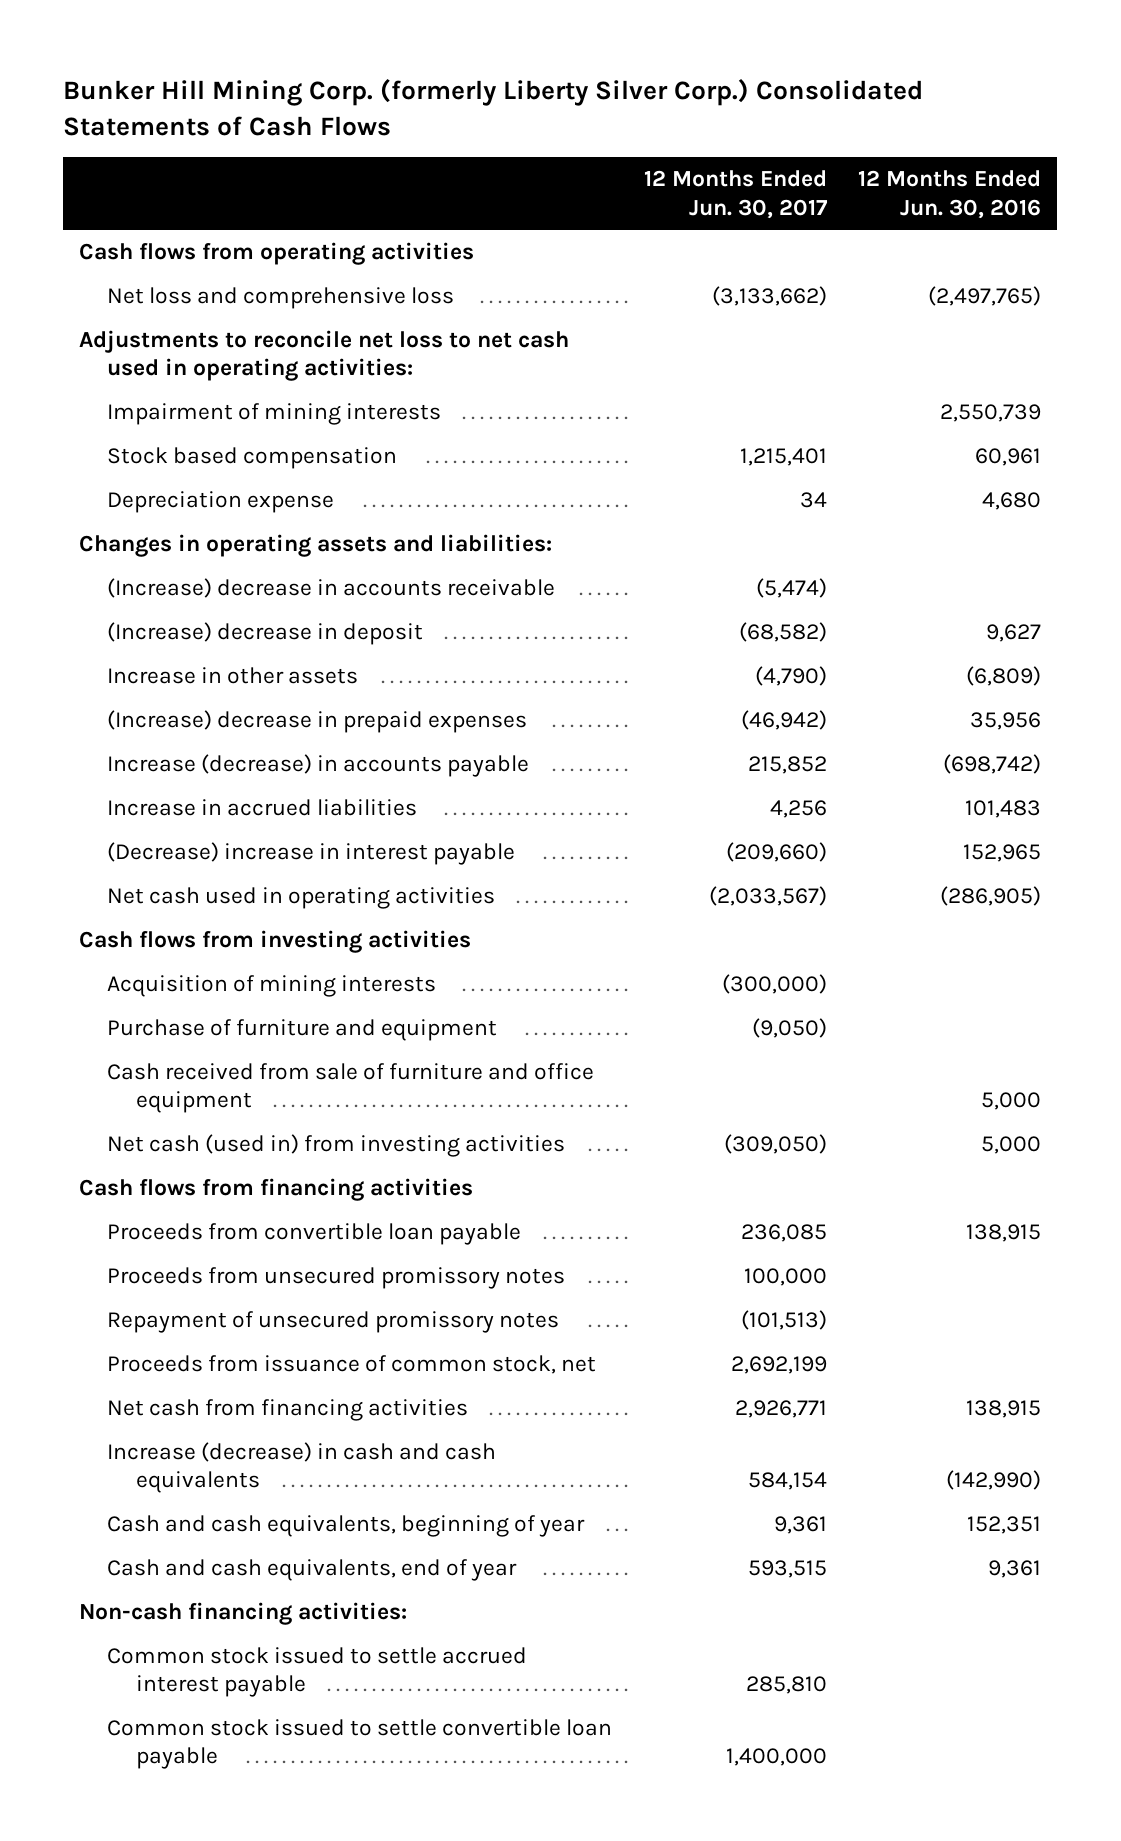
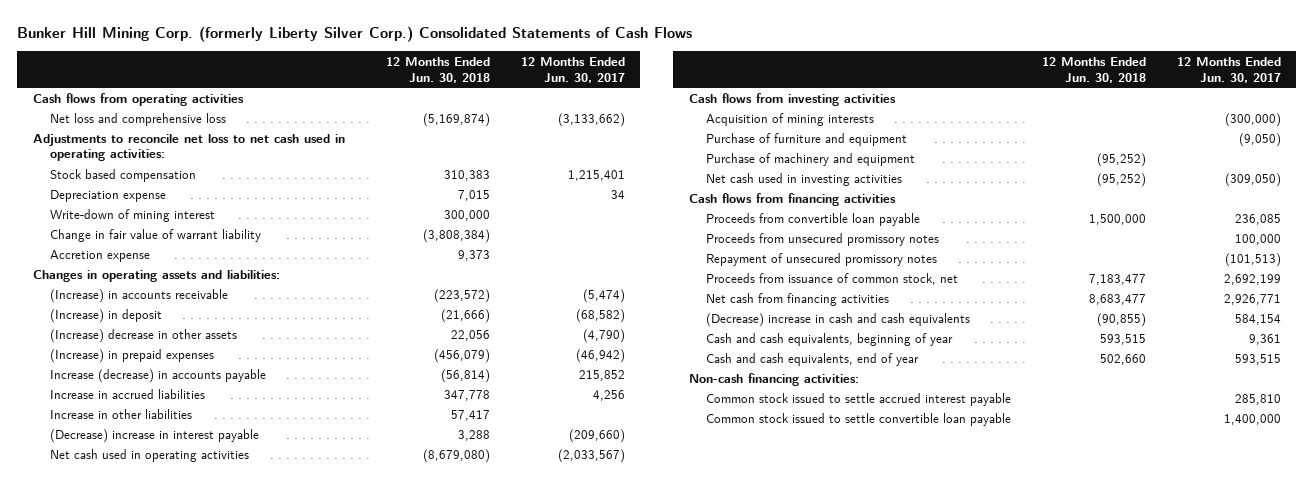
- | 12 Months Ended Jun. 30, 2017 | 12 Months Ended Jun. 30, 2016
+ | 12 Months Ended Jun. 30, 2018 | 12 Months Ended Jun. 30, 2017
- Impairment of mining interests | | 2,550,739
+ Write-down of mining interest | 300,000 |
+ Change in fair value of warrant liability | (3,808,384) |
+ Accretion expense | 9,373 |
- (Increase) decrease in accounts receivable | (5,474) |
- (Increase) decrease in deposit | (68,582) | 9,627
- Increase in other assets | (4,790) | (6,809)
- (Increase) decrease in prepaid expenses | (46,942) | 35,956
+ (Increase) in accounts receivable | (223,572) | (5,474)
+ (Increase) in deposit | (21,666) | (68,582)
+ (Increase) decrease in other assets | 22,056 | (4,790)
+ (Increase) in prepaid expenses | (456,079) | (46,942)
+ Increase in other liabilities | 57,417 |
- Cash received from sale of furniture and office equipment | | 5,000
- Net cash (used in) from investing activities | (309,050) | 5,000
+ Purchase of machinery and equipment | (95,252) |
+ Net cash used in investing activities | (95,252) | (309,050)
- Increase (decrease) in cash and cash equivalents | 584,154 | (142,990)
+ (Decrease) increase in cash and cash equivalents | (90,855) | 584,154

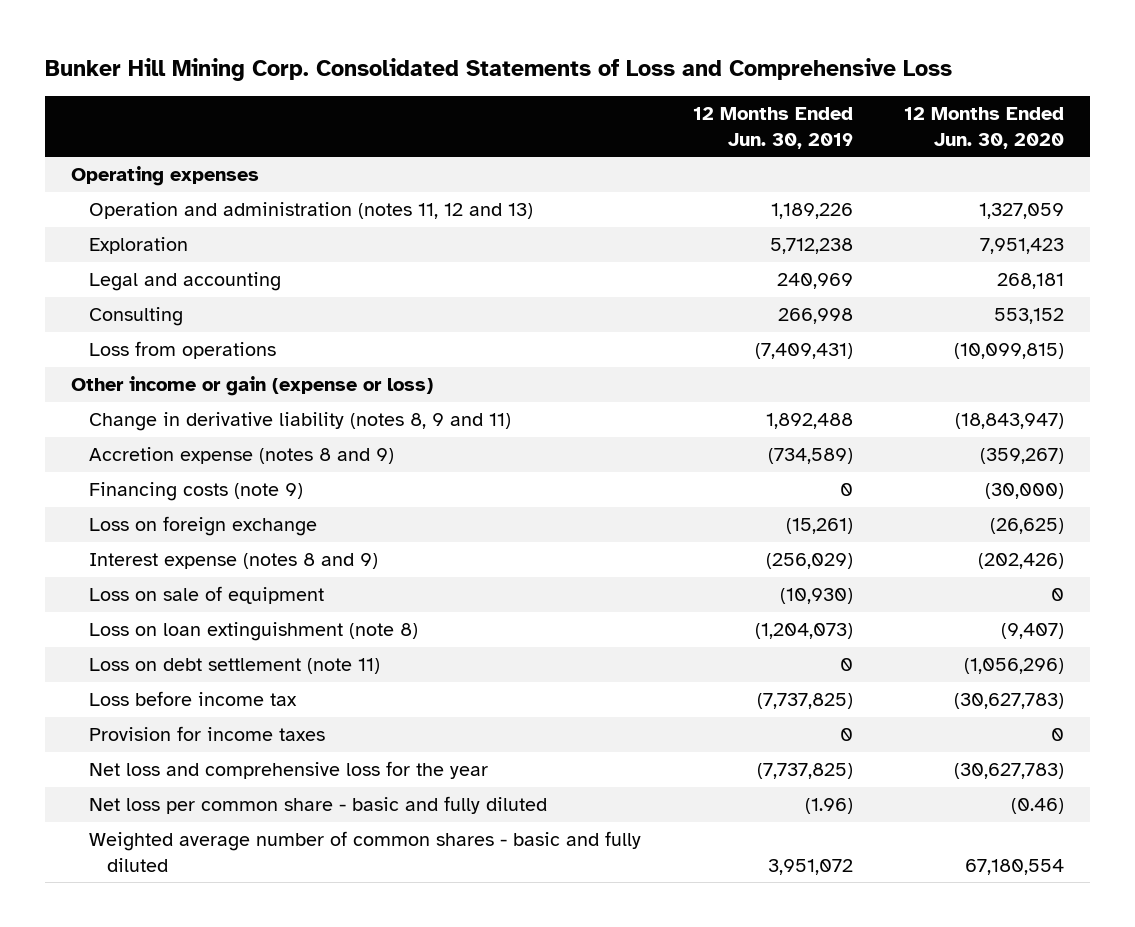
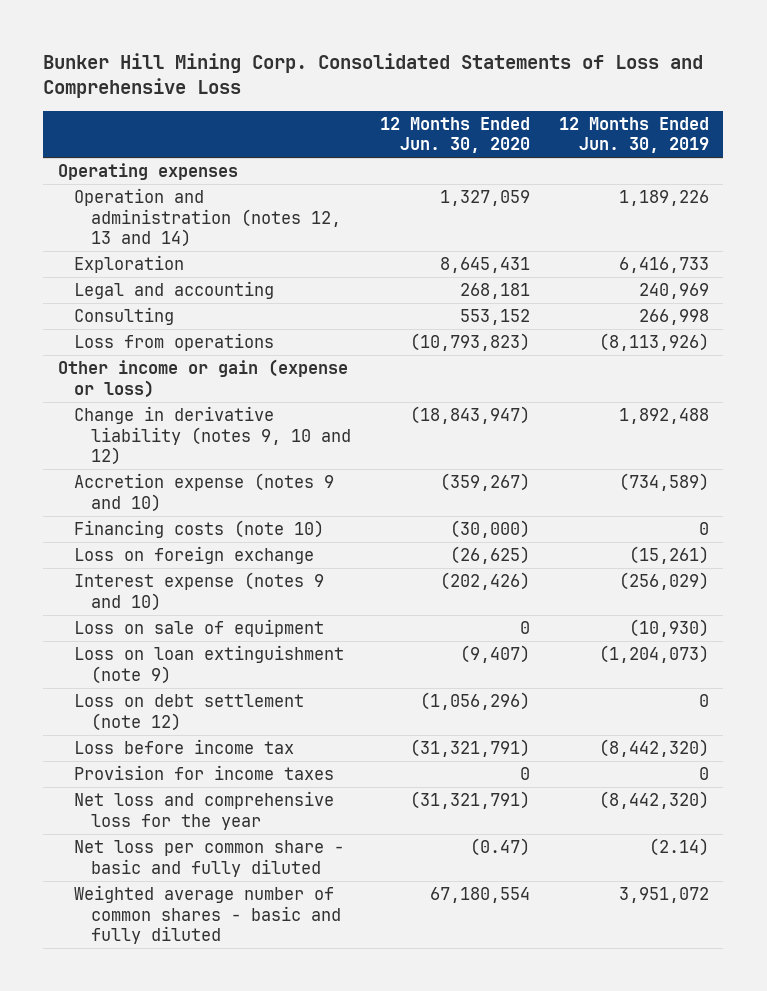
- | 12 Months Ended Jun. 30, 2019 | 12 Months Ended Jun. 30, 2020
+ | 12 Months Ended Jun. 30, 2020 | 12 Months Ended Jun. 30, 2019
- Operation and administration (notes 11, 12 and 13) | 1,189,226 | 1,327,059
- Exploration | 5,712,238 | 7,951,423
+ Operation and administration (notes 12, 13 and 14) | 1,327,059 | 1,189,226
+ Exploration | 8,645,431 | 6,416,733
- Loss from operations | (7,409,431) | (10,099,815)
+ Loss from operations | (10,793,823) | (8,113,926)
- Change in derivative liability (notes 8, 9 and 11) | 1,892,488 | (18,843,947)
- Accretion expense (notes 8 and 9) | (734,589) | (359,267)
- Financing costs (note 9) | 0 | (30,000)
+ Change in derivative liability (notes 9, 10 and 12) | (18,843,947) | 1,892,488
+ Accretion expense (notes 9 and 10) | (359,267) | (734,589)
+ Financing costs (note 10) | (30,000) | 0
- Interest expense (notes 8 and 9) | (256,029) | (202,426)
+ Interest expense (notes 9 and 10) | (202,426) | (256,029)
- Loss on loan extinguishment (note 8) | (1,204,073) | (9,407)
- Loss on debt settlement (note 11) | 0 | (1,056,296)
- Loss before income tax | (7,737,825) | (30,627,783)
+ Loss on loan extinguishment (note 9) | (9,407) | (1,204,073)
+ Loss on debt settlement (note 12) | (1,056,296) | 0
+ Loss before income tax | (31,321,791) | (8,442,320)
- Net loss and comprehensive loss for the year | (7,737,825) | (30,627,783)
- Net loss per common share - basic and fully diluted | (1.96) | (0.46)
+ Net loss and comprehensive loss for the year | (31,321,791) | (8,442,320)
+ Net loss per common share - basic and fully diluted | (0.47) | (2.14)

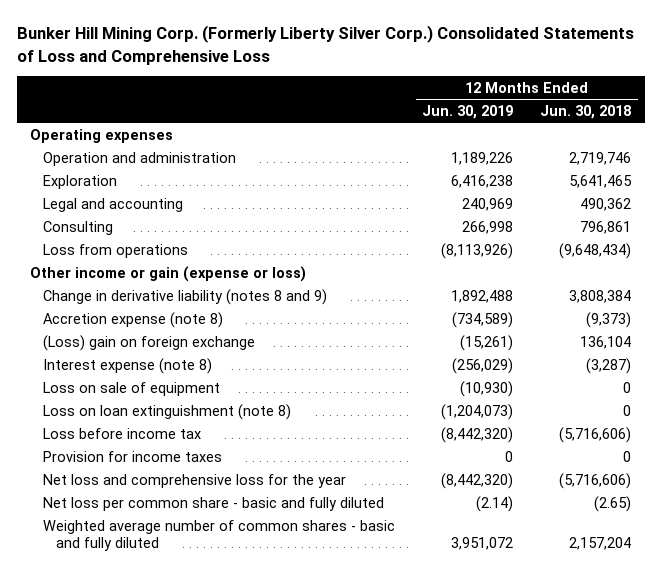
- Bunker Hill Mining Corp. Consolidated Statements of Loss and Comprehensive Loss
+ Bunker Hill Mining Corp. (Formerly Liberty Silver Corp.) Consolidated Statements of Loss and Comprehensive Loss
- | 12 Months Ended Jun. 30, 2020 | 12 Months Ended Jun. 30, 2019
+ | 12 Months Ended Jun. 30, 2019 | 12 Months Ended Jun. 30, 2018
- Operation and administration (notes 12, 13 and 14) | 1,327,059 | 1,189,226
- Exploration | 8,645,431 | 6,416,733
+ Operation and administration | 1,189,226 | 2,719,746
+ Exploration | 6,416,238 | 5,641,465
- Change in derivative liability (notes 9, 10 and 12) | (18,843,947) | 1,892,488
- Accretion expense (notes 9 and 10) | (359,267) | (734,589)
- Financing costs (note 10) | (30,000) | 0
- Loss on foreign exchange | (26,625) | (15,261)
- Interest expense (notes 9 and 10) | (202,426) | (256,029)
+ Change in derivative liability (notes 8 and 9) | 1,892,488 | 3,808,384
+ Accretion expense (note 8) | (734,589) | (9,373)
+ (Loss) gain on foreign exchange | (15,261) | 136,104
+ Interest expense (note 8) | (256,029) | (3,287)
- Loss on loan extinguishment (note 9) | (9,407) | (1,204,073)
- Loss on debt settlement (note 12) | (1,056,296) | 0
+ Loss on loan extinguishment (note 8) | (1,204,073) | 0

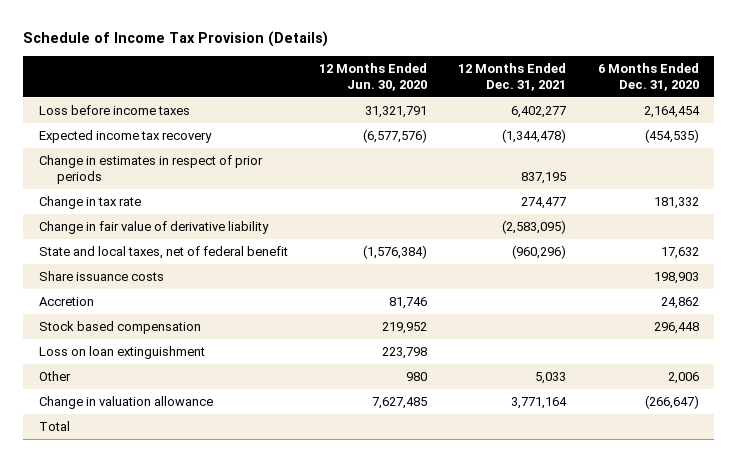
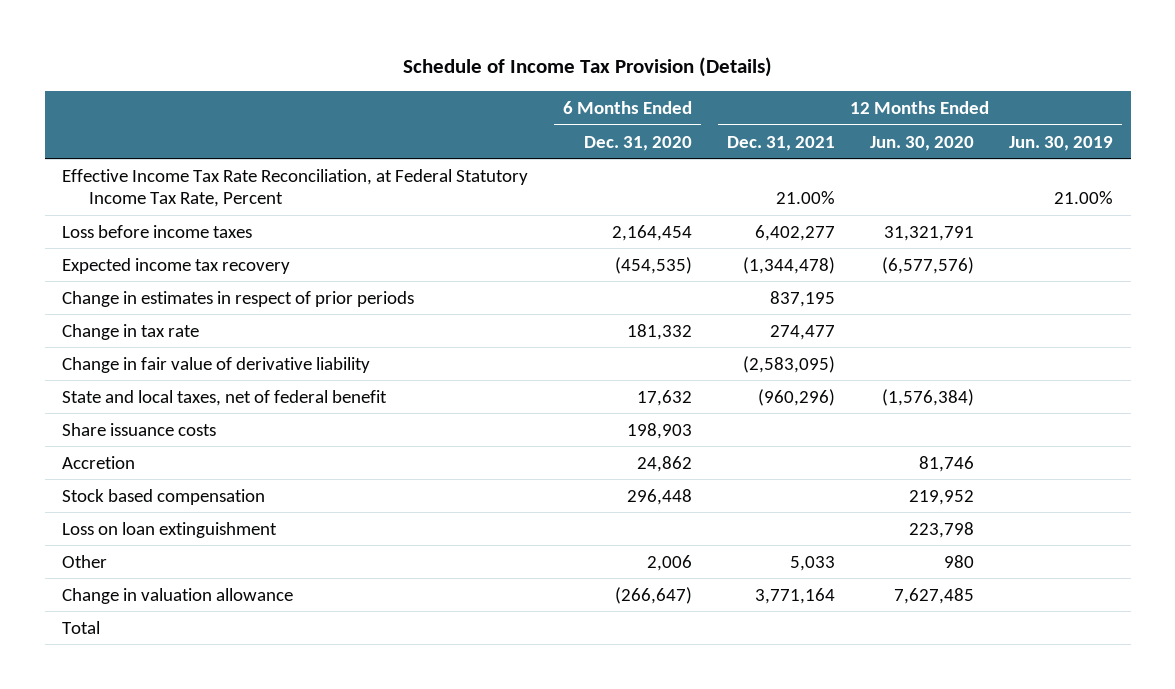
- | 12 Months Ended Jun. 30, 2020 | 12 Months Ended Dec. 31, 2021 | 6 Months Ended Dec. 31, 2020
+ | 6 Months Ended Dec. 31, 2020 | 12 Months Ended Dec. 31, 2021 | 12 Months Ended Jun. 30, 2020 | 12 Months Ended Jun. 30, 2019
+ Effective Income Tax Rate Reconciliation, at Federal Statutory Income Tax Rate, Percent | | 21.00% | | 21.00%

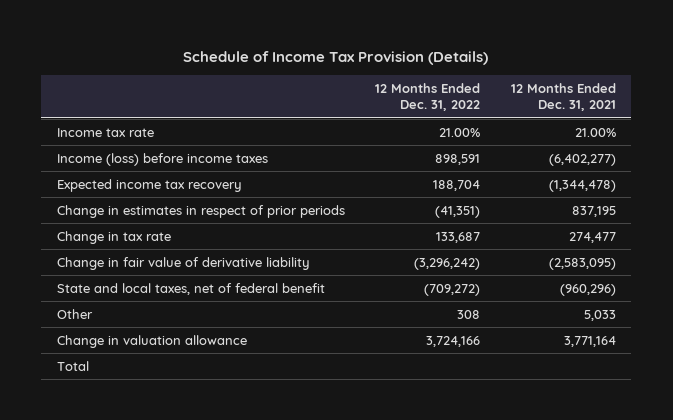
- | 6 Months Ended Dec. 31, 2020 | 12 Months Ended Dec. 31, 2021 | 12 Months Ended Jun. 30, 2020 | 12 Months Ended Jun. 30, 2019
+ | 12 Months Ended Dec. 31, 2022 | 12 Months Ended Dec. 31, 2021
- Effective Income Tax Rate Reconciliation, at Federal Statutory Income Tax Rate, Percent | | 21.00% | | 21.00%
- Loss before income taxes | 2,164,454 | 6,402,277 | 31,321,791 |
+ Income tax rate | 21.00% | 21.00%
+ Income (loss) before income taxes | 898,591 | (6,402,277)
- Share issuance costs | 198,903 | | |
- Accretion | 24,862 | | 81,746 |
- Stock based compensation | 296,448 | | 219,952 |
- Loss on loan extinguishment | | | 223,798 |

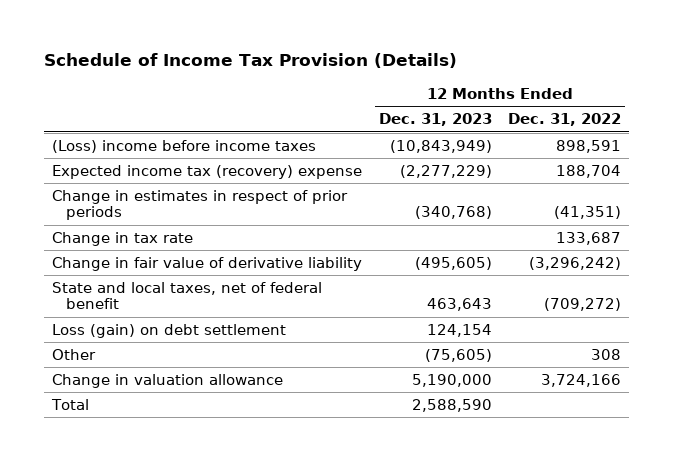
- | 12 Months Ended Dec. 31, 2022 | 12 Months Ended Dec. 31, 2021
+ | 12 Months Ended Dec. 31, 2023 | 12 Months Ended Dec. 31, 2022
- Income tax rate | 21.00% | 21.00%
- Income (loss) before income taxes | 898,591 | (6,402,277)
- Expected income tax recovery | 188,704 | (1,344,478)
+ (Loss) income before income taxes | (10,843,949) | 898,591
+ Expected income tax (recovery) expense | (2,277,229) | 188,704
+ Loss (gain) on debt settlement | 124,154 |

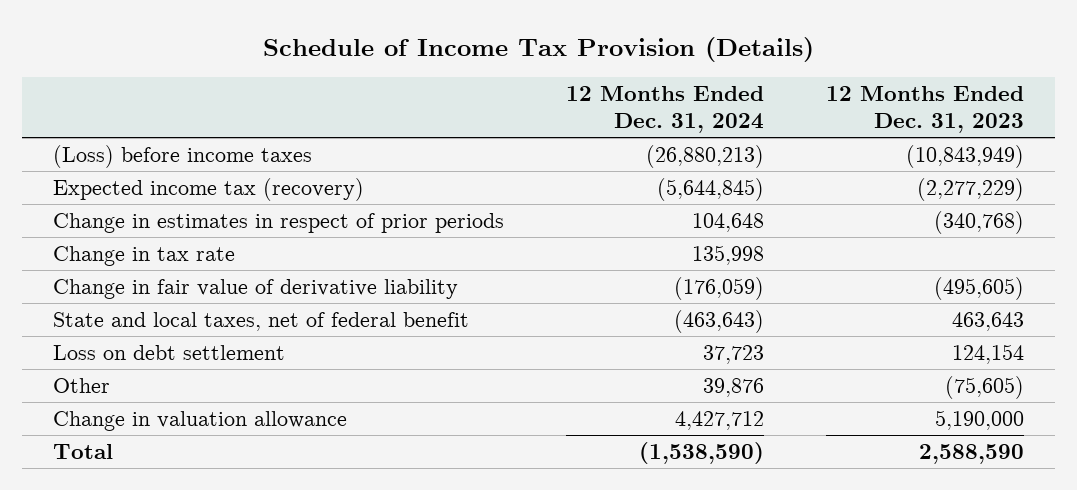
- | 12 Months Ended Dec. 31, 2023 | 12 Months Ended Dec. 31, 2022
+ | 12 Months Ended Dec. 31, 2024 | 12 Months Ended Dec. 31, 2023
- (Loss) income before income taxes | (10,843,949) | 898,591
- Expected income tax (recovery) expense | (2,277,229) | 188,704
+ (Loss) before income taxes | (26,880,213) | (10,843,949)
+ Expected income tax (recovery) | (5,644,845) | (2,277,229)
- Loss (gain) on debt settlement | 124,154 |
+ Loss on debt settlement | 37,723 | 124,154

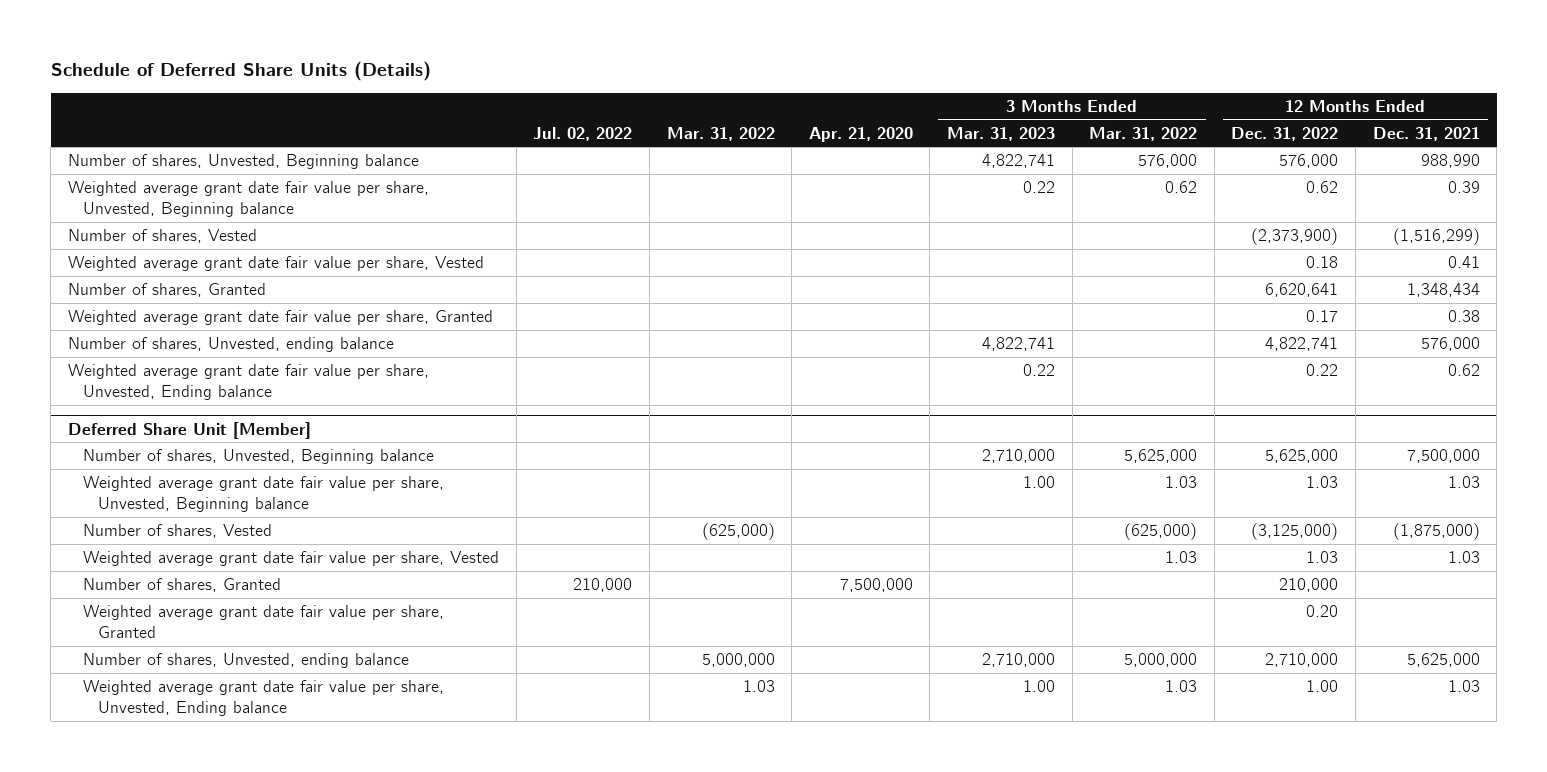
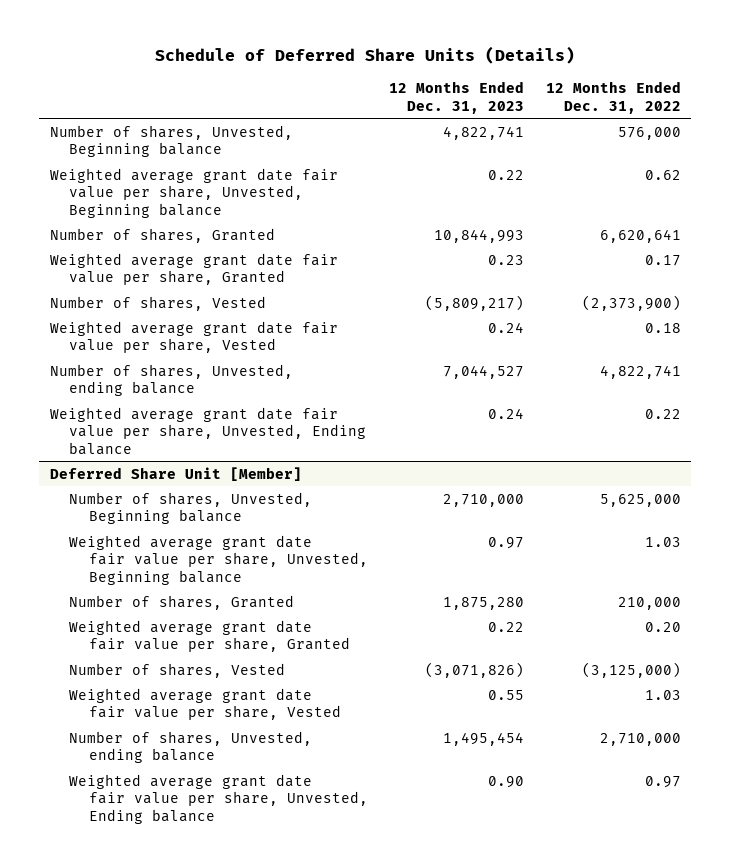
- | Jul. 02, 2022 | Mar. 31, 2022 | Apr. 21, 2020 | 3 Months Ended Mar. 31, 2023 | 3 Months Ended Mar. 31, 2022 | 12 Months Ended Dec. 31, 2022 | 12 Months Ended Dec. 31, 2021
+ | 12 Months Ended Dec. 31, 2023 | 12 Months Ended Dec. 31, 2022
moved down: Number of shares, Vested | (5,809,217) | (2,373,900)
moved down: Weighted average grant date fair value per share, Vested | 0.24 | 0.18
@ Deferred Share Unit [Member]
moved down: Number of shares, Vested | (3,071,826) | (3,125,000)
moved down: Weighted average grant date fair value per share, Vested | 0.55 | 1.03
- Weighted average grant date fair value per share, Unvested, Ending balance | | 1.03 | | 1.00 | 1.03 | 1.00 | 1.03
+ Weighted average grant date fair value per share, Unvested, Ending balance | 0.90 | 0.97

